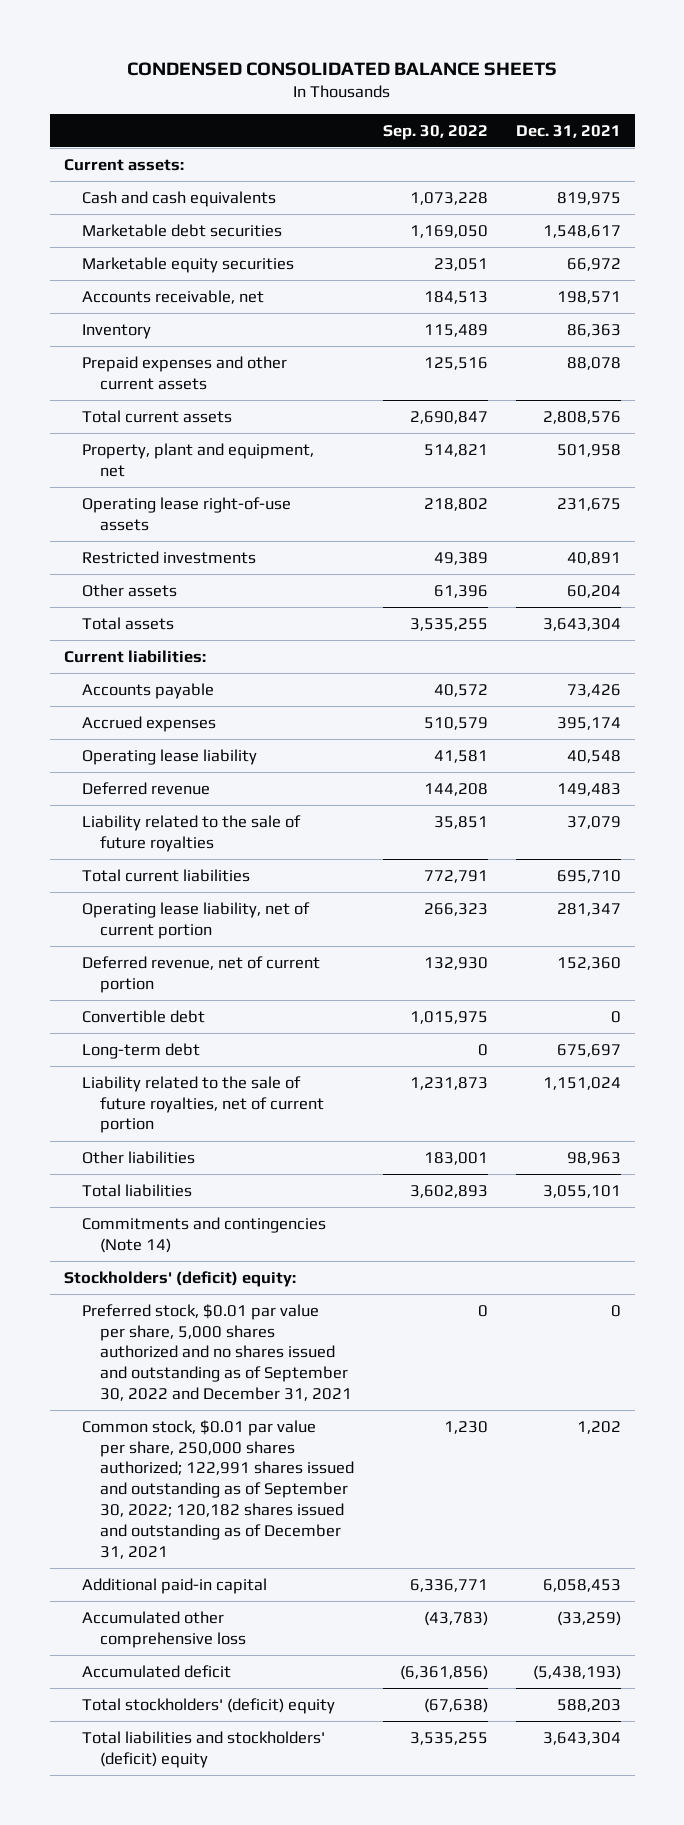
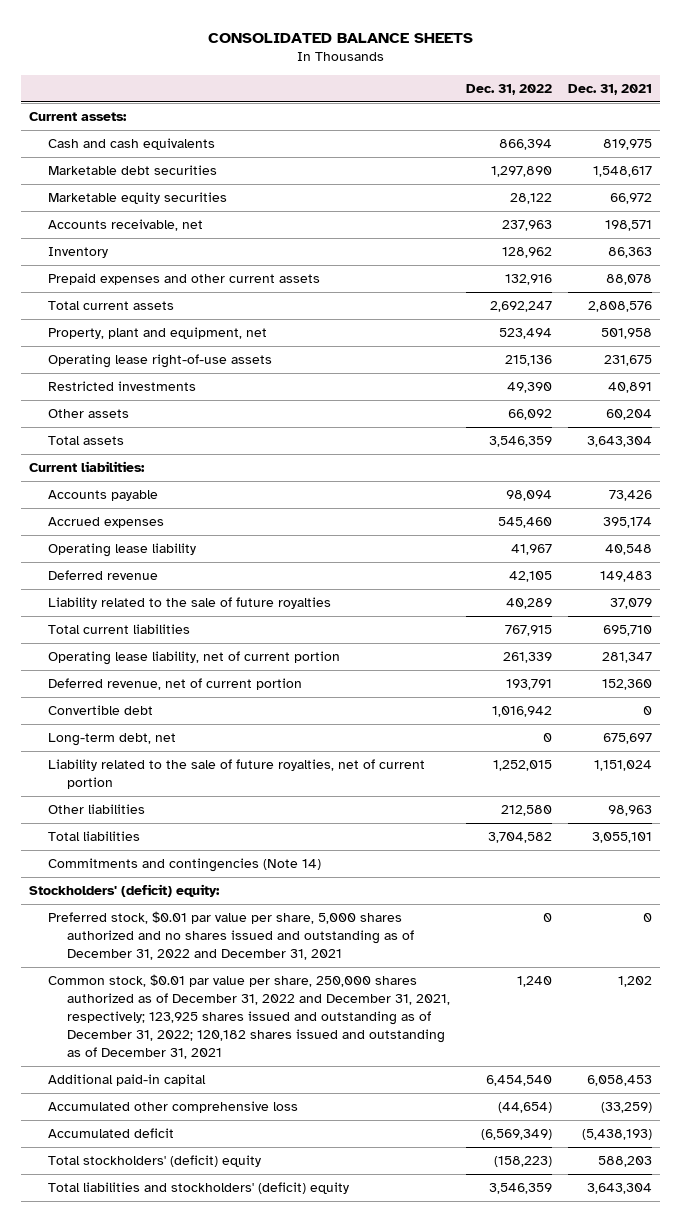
- CONDENSED CONSOLIDATED BALANCE SHEETS
+ CONSOLIDATED BALANCE SHEETS
- | Sep. 30, 2022 | Dec. 31, 2021
+ | Dec. 31, 2022 | Dec. 31, 2021
- Long-term debt | 0 | 675,697
+ Long-term debt, net | 0 | 675,697
- Preferred stock, $0.01 par value per share, 5,000 shares authorized and no shares issued and outstanding as of September 30, 2022 and December 31, 2021 | 0 | 0
- Common stock, $0.01 par value per share, 250,000 shares authorized; 122,991 shares issued and outstanding as of September 30, 2022; 120,182 shares issued and outstanding as of December 31, 2021 | 1,230 | 1,202
+ Preferred stock, $0.01 par value per share, 5,000 shares authorized and no shares issued and outstanding as of December 31, 2022 and December 31, 2021 | 0 | 0
+ Common stock, $0.01 par value per share, 250,000 shares authorized as of December 31, 2022 and December 31, 2021, respectively; 123,925 shares issued and outstanding as of December 31, 2022; 120,182 shares issued and outstanding as of December 31, 2021 | 1,240 | 1,202

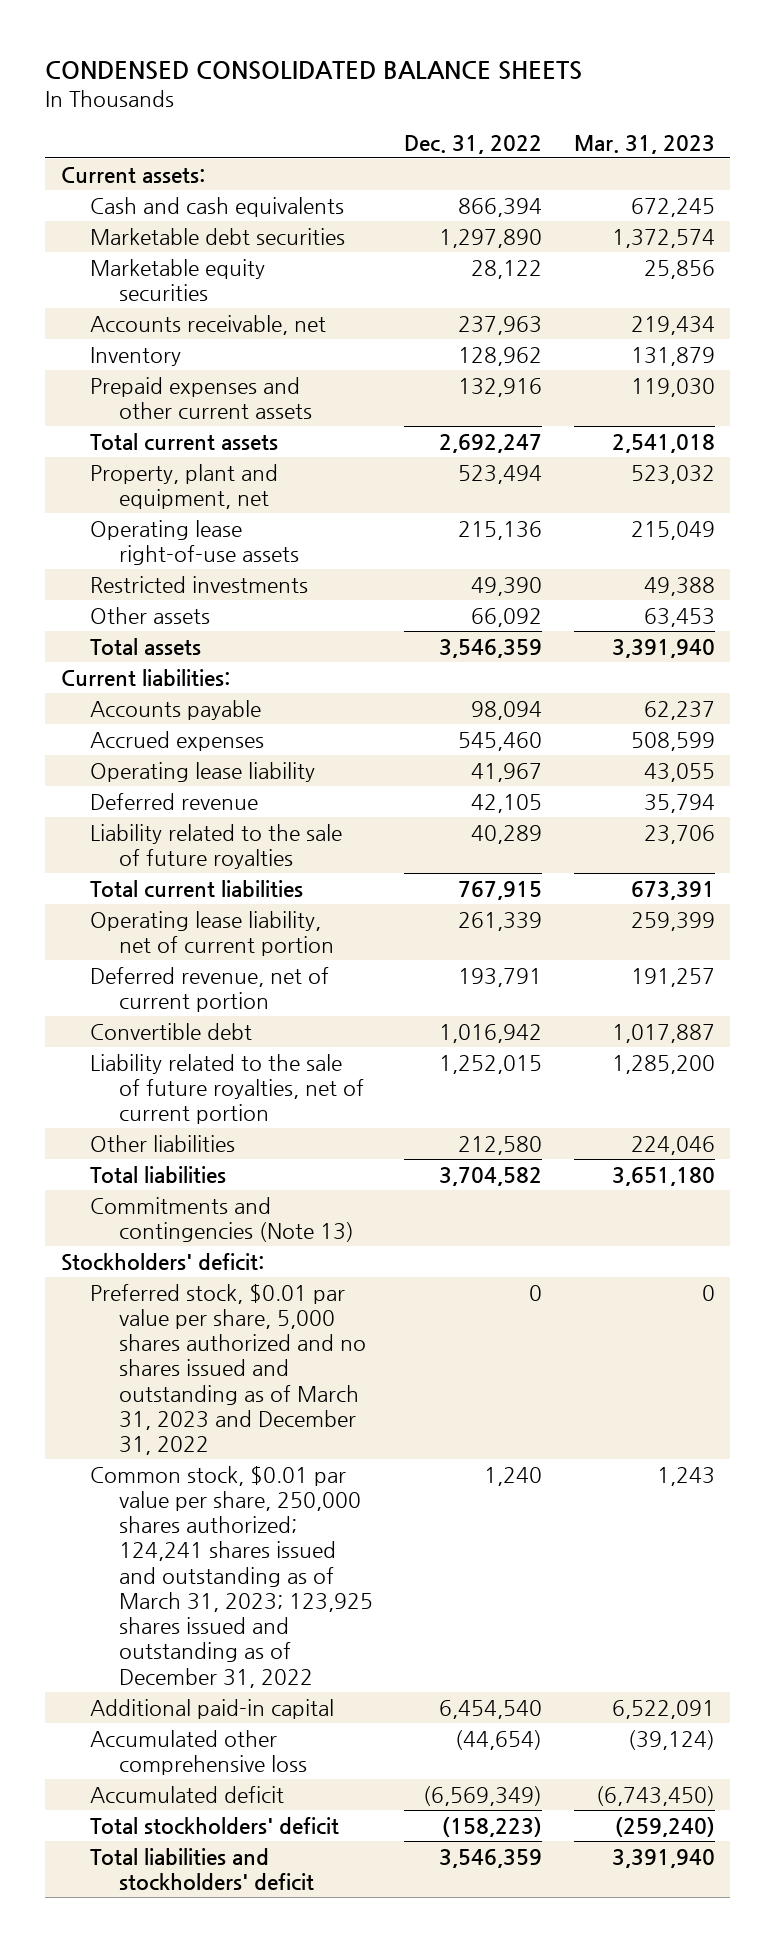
- CONSOLIDATED BALANCE SHEETS
+ CONDENSED CONSOLIDATED BALANCE SHEETS
- | Dec. 31, 2022 | Dec. 31, 2021
+ | Dec. 31, 2022 | Mar. 31, 2023
- Long-term debt, net | 0 | 675,697
- Commitments and contingencies (Note 14)
- Stockholders' (deficit) equity:
- Preferred stock, $0.01 par value per share, 5,000 shares authorized and no shares issued and outstanding as of December 31, 2022 and December 31, 2021 | 0 | 0
- Common stock, $0.01 par value per share, 250,000 shares authorized as of December 31, 2022 and December 31, 2021, respectively; 123,925 shares issued and outstanding as of December 31, 2022; 120,182 shares issued and outstanding as of December 31, 2021 | 1,240 | 1,202
+ Commitments and contingencies (Note 13)
+ Stockholders' deficit:
+ Preferred stock, $0.01 par value per share, 5,000 shares authorized and no shares issued and outstanding as of March 31, 2023 and December 31, 2022 | 0 | 0
+ Common stock, $0.01 par value per share, 250,000 shares authorized; 124,241 shares issued and outstanding as of March 31, 2023; 123,925 shares issued and outstanding as of December 31, 2022 | 1,240 | 1,243
- Total stockholders' (deficit) equity | (158,223) | 588,203
- Total liabilities and stockholders' (deficit) equity | 3,546,359 | 3,643,304
+ Total stockholders' deficit | (158,223) | (259,240)
+ Total liabilities and stockholders' deficit | 3,546,359 | 3,391,940

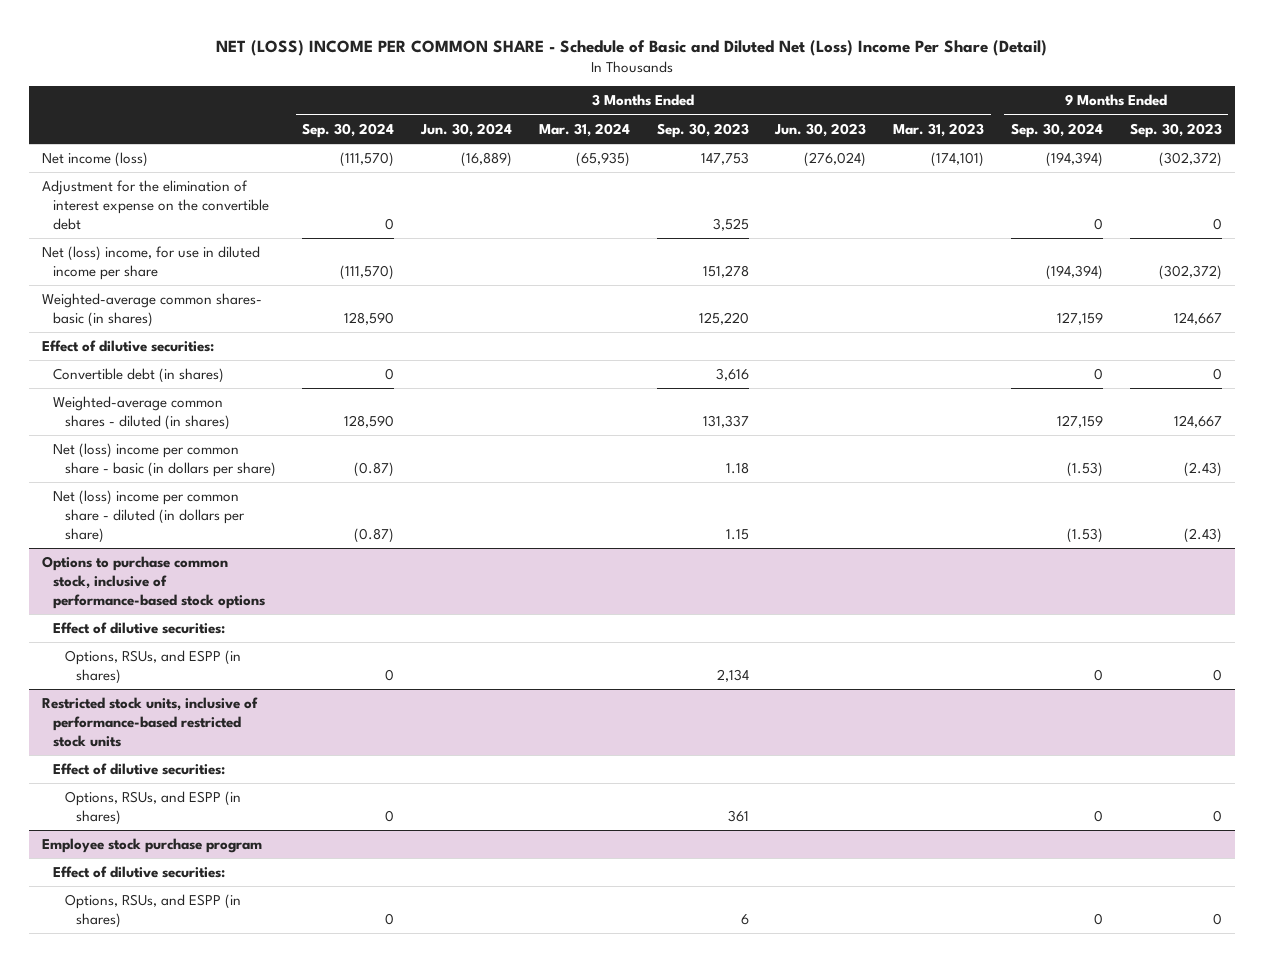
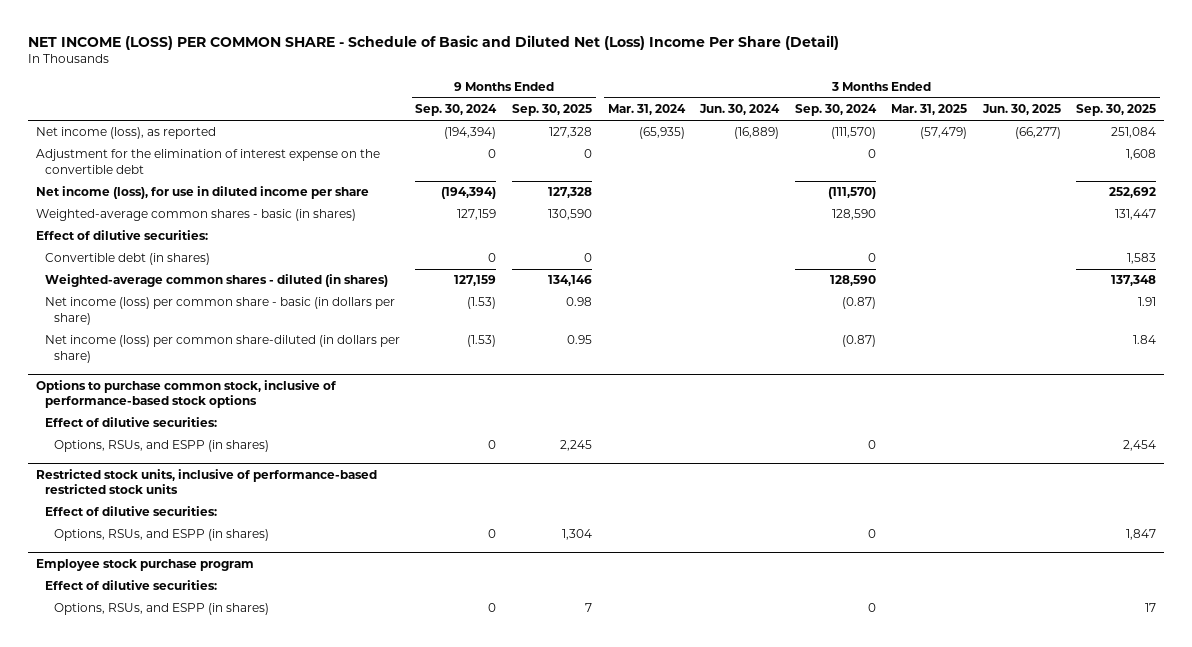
- NET (LOSS) INCOME PER COMMON SHARE - Schedule of Basic and Diluted Net (Loss) Income Per Share (Detail)
+ NET INCOME (LOSS) PER COMMON SHARE - Schedule of Basic and Diluted Net (Loss) Income Per Share (Detail)
- | 3 Months Ended Sep. 30, 2024 | 3 Months Ended Jun. 30, 2024 | 3 Months Ended Mar. 31, 2024 | 3 Months Ended Sep. 30, 2023 | 3 Months Ended Jun. 30, 2023 | 3 Months Ended Mar. 31, 2023 | 9 Months Ended Sep. 30, 2024 | 9 Months Ended Sep. 30, 2023
+ | 9 Months Ended Sep. 30, 2024 | 9 Months Ended Sep. 30, 2025 | 3 Months Ended Mar. 31, 2024 | 3 Months Ended Jun. 30, 2024 | 3 Months Ended Sep. 30, 2024 | 3 Months Ended Mar. 31, 2025 | 3 Months Ended Jun. 30, 2025 | 3 Months Ended Sep. 30, 2025
- Net income (loss) | (111,570) | (16,889) | (65,935) | 147,753 | (276,024) | (174,101) | (194,394) | (302,372)
+ Net income (loss), as reported | (194,394) | 127,328 | (65,935) | (16,889) | (111,570) | (57,479) | (66,277) | 251,084
- Net (loss) income, for use in diluted income per share | (111,570) | | | 151,278 | | | (194,394) | (302,372)
- Weighted-average common shares- basic (in shares) | 128,590 | | | 125,220 | | | 127,159 | 124,667
+ Net income (loss), for use in diluted income per share | (194,394) | 127,328 | | | (111,570) | | | 252,692
+ Weighted-average common shares - basic (in shares) | 127,159 | 130,590 | | | 128,590 | | | 131,447
- Net (loss) income per common share - basic (in dollars per share) | (0.87) | | | 1.18 | | | (1.53) | (2.43)
- Net (loss) income per common share - diluted (in dollars per share) | (0.87) | | | 1.15 | | | (1.53) | (2.43)
+ Net income (loss) per common share - basic (in dollars per share) | (1.53) | 0.98 | | | (0.87) | | | 1.91
+ Net income (loss) per common share-diluted (in dollars per share) | (1.53) | 0.95 | | | (0.87) | | | 1.84

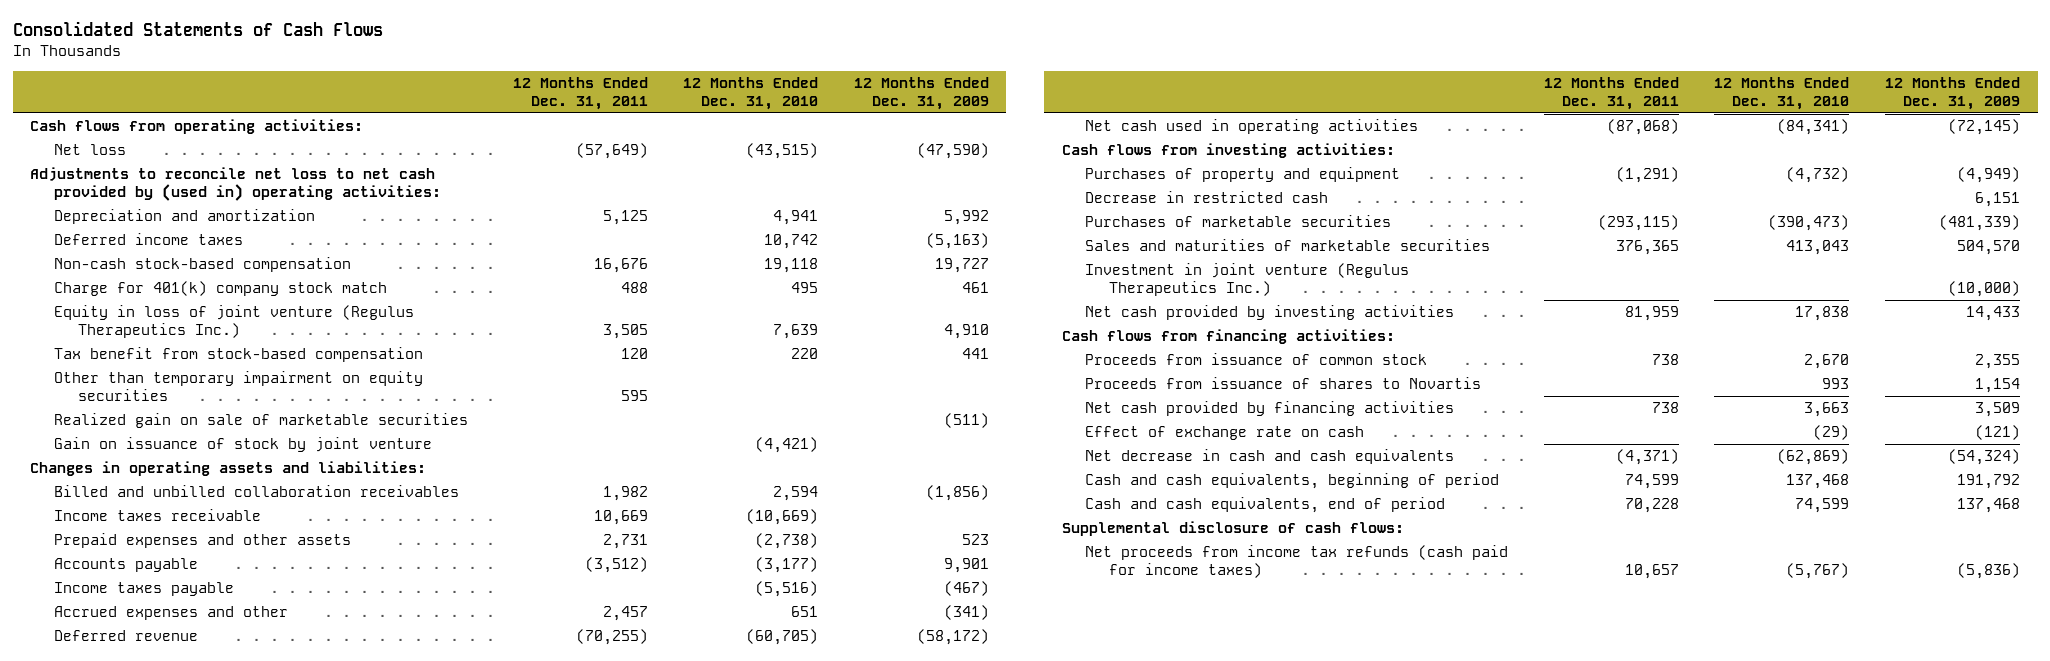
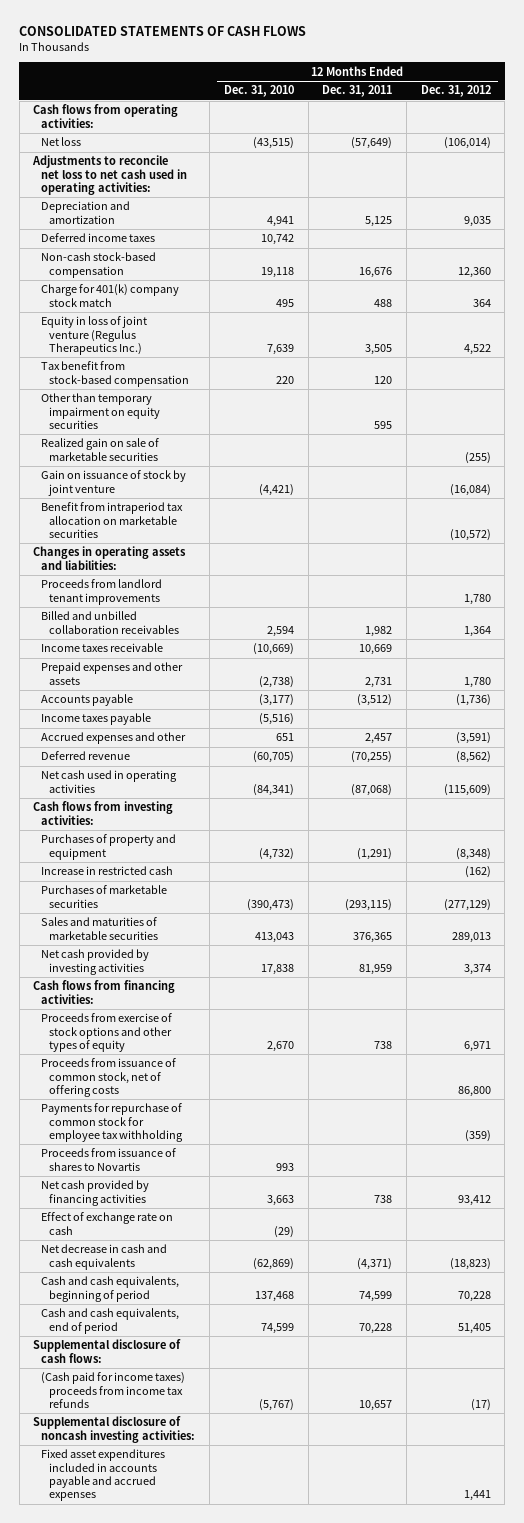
- Consolidated Statements of Cash Flows
+ CONSOLIDATED STATEMENTS OF CASH FLOWS
- | 12 Months Ended Dec. 31, 2011 | 12 Months Ended Dec. 31, 2010 | 12 Months Ended Dec. 31, 2009
+ | 12 Months Ended Dec. 31, 2010 | 12 Months Ended Dec. 31, 2011 | 12 Months Ended Dec. 31, 2012
- Adjustments to reconcile net loss to net cash provided by (used in) operating activities:
+ Adjustments to reconcile net loss to net cash used in operating activities:
+ Benefit from intraperiod tax allocation on marketable securities | | | (10,572)
+ Proceeds from landlord tenant improvements | | | 1,780
- Decrease in restricted cash | | | 6,151
+ Increase in restricted cash | | | (162)
- Investment in joint venture (Regulus Therapeutics Inc.) | | | (10,000)
- Proceeds from issuance of common stock | 738 | 2,670 | 2,355
+ Proceeds from exercise of stock options and other types of equity | 2,670 | 738 | 6,971
+ Proceeds from issuance of common stock, net of offering costs | | | 86,800
+ Payments for repurchase of common stock for employee tax withholding | | | (359)
- Net proceeds from income tax refunds (cash paid for income taxes) | 10,657 | (5,767) | (5,836)
+ (Cash paid for income taxes) proceeds from income tax refunds | (5,767) | 10,657 | (17)
+ Supplemental disclosure of noncash investing activities:
+ Fixed asset expenditures included in accounts payable and accrued expenses | | | 1,441

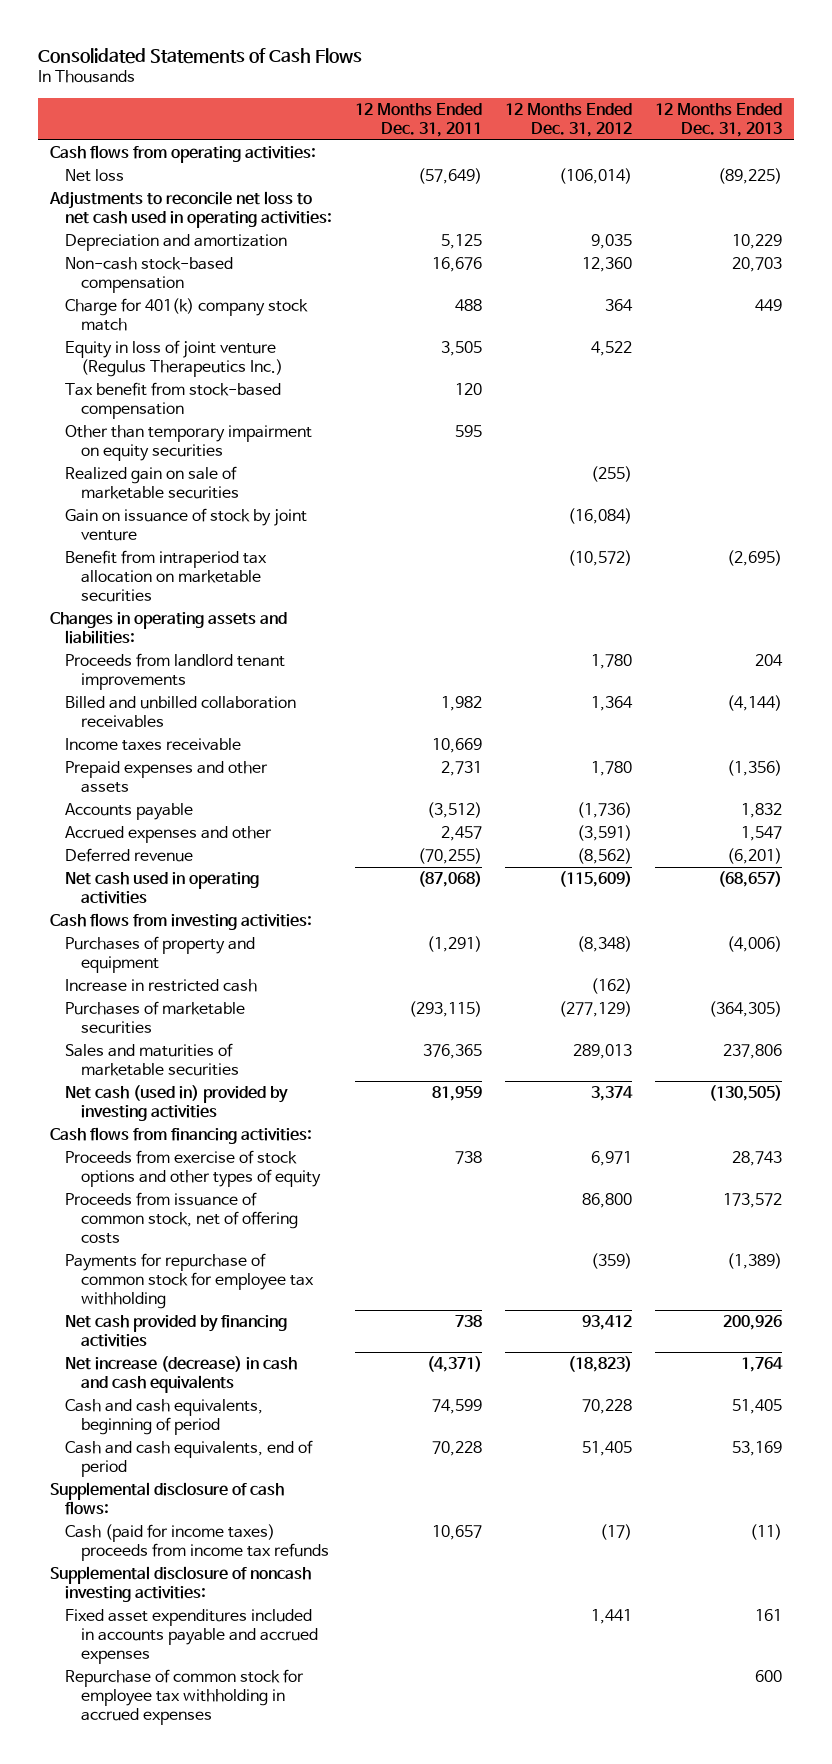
- CONSOLIDATED STATEMENTS OF CASH FLOWS
+ Consolidated Statements of Cash Flows
- | 12 Months Ended Dec. 31, 2010 | 12 Months Ended Dec. 31, 2011 | 12 Months Ended Dec. 31, 2012
+ | 12 Months Ended Dec. 31, 2011 | 12 Months Ended Dec. 31, 2012 | 12 Months Ended Dec. 31, 2013
- Deferred income taxes | 10,742 | |
- Income taxes payable | (5,516) | |
- Net cash provided by investing activities | 17,838 | 81,959 | 3,374
+ Net cash (used in) provided by investing activities | 81,959 | 3,374 | (130,505)
- Proceeds from issuance of shares to Novartis | 993 | |
- Effect of exchange rate on cash | (29) | |
- Net decrease in cash and cash equivalents | (62,869) | (4,371) | (18,823)
+ Net increase (decrease) in cash and cash equivalents | (4,371) | (18,823) | 1,764
- (Cash paid for income taxes) proceeds from income tax refunds | (5,767) | 10,657 | (17)
+ Cash (paid for income taxes) proceeds from income tax refunds | 10,657 | (17) | (11)
+ Repurchase of common stock for employee tax withholding in accrued expenses | | | 600

